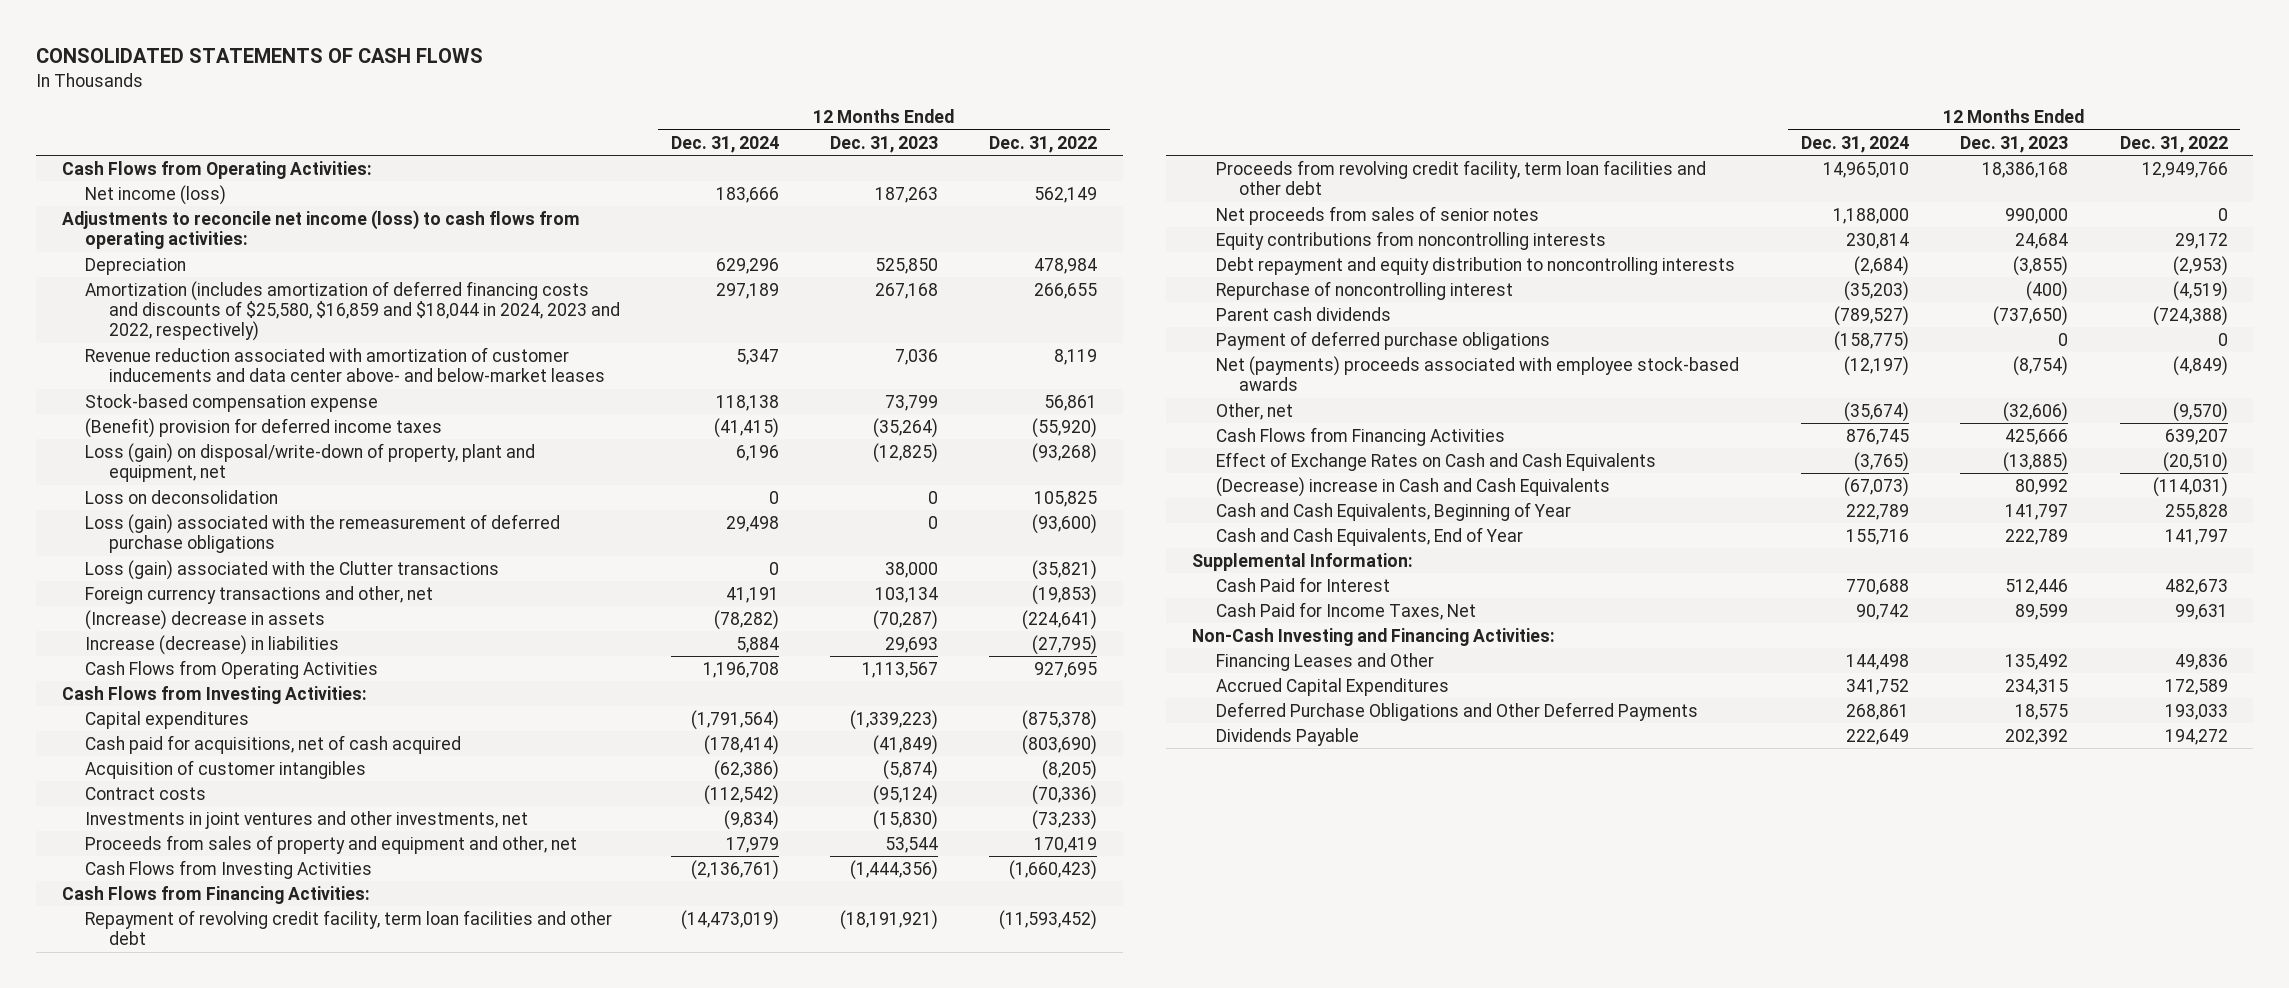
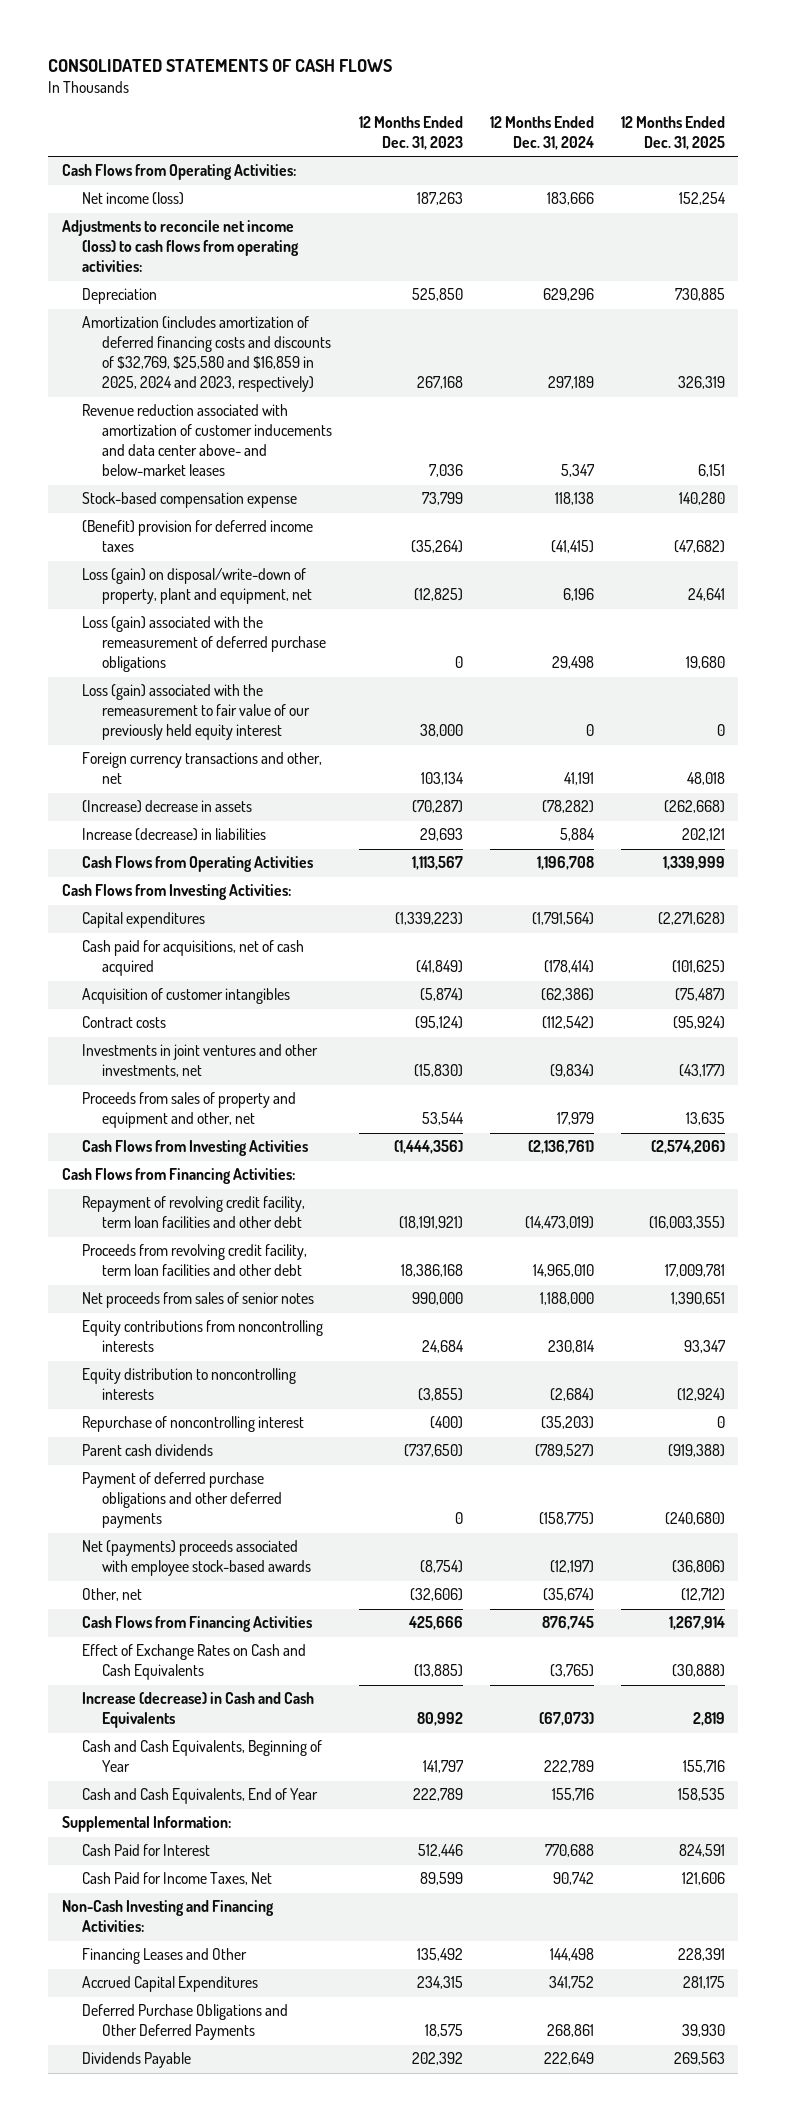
- | 12 Months Ended Dec. 31, 2024 | 12 Months Ended Dec. 31, 2023 | 12 Months Ended Dec. 31, 2022
+ | 12 Months Ended Dec. 31, 2023 | 12 Months Ended Dec. 31, 2024 | 12 Months Ended Dec. 31, 2025
- Amortization (includes amortization of deferred financing costs and discounts of $25,580, $16,859 and $18,044 in 2024, 2023 and 2022, respectively) | 297,189 | 267,168 | 266,655
+ Amortization (includes amortization of deferred financing costs and discounts of $32,769, $25,580 and $16,859 in 2025, 2024 and 2023, respectively) | 267,168 | 297,189 | 326,319
- Loss on deconsolidation | 0 | 0 | 105,825
- Loss (gain) associated with the Clutter transactions | 0 | 38,000 | (35,821)
+ Loss (gain) associated with the remeasurement to fair value of our previously held equity interest | 38,000 | 0 | 0
- Debt repayment and equity distribution to noncontrolling interests | (2,684) | (3,855) | (2,953)
+ Equity distribution to noncontrolling interests | (3,855) | (2,684) | (12,924)
- Payment of deferred purchase obligations | (158,775) | 0 | 0
+ Payment of deferred purchase obligations and other deferred payments | 0 | (158,775) | (240,680)
- (Decrease) increase in Cash and Cash Equivalents | (67,073) | 80,992 | (114,031)
+ Increase (decrease) in Cash and Cash Equivalents | 80,992 | (67,073) | 2,819

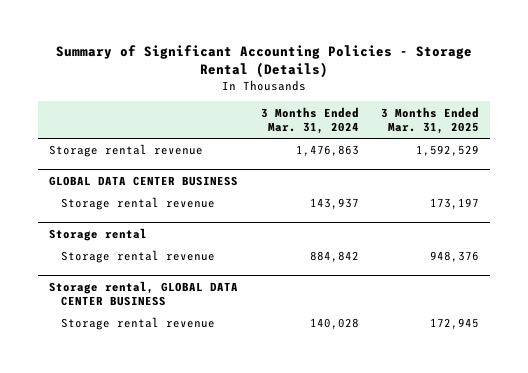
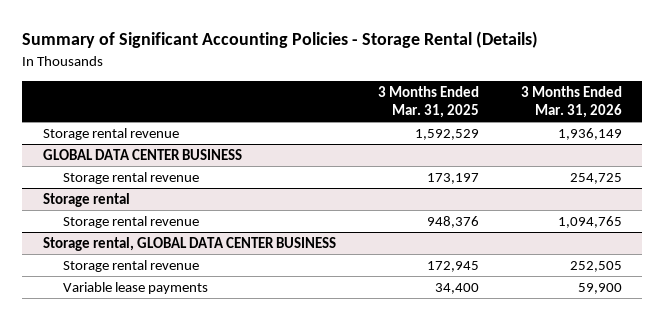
- | 3 Months Ended Mar. 31, 2024 | 3 Months Ended Mar. 31, 2025
+ | 3 Months Ended Mar. 31, 2025 | 3 Months Ended Mar. 31, 2026
@ Storage rental, GLOBAL DATA CENTER BUSINESS
+ Variable lease payments | 34,400 | 59,900

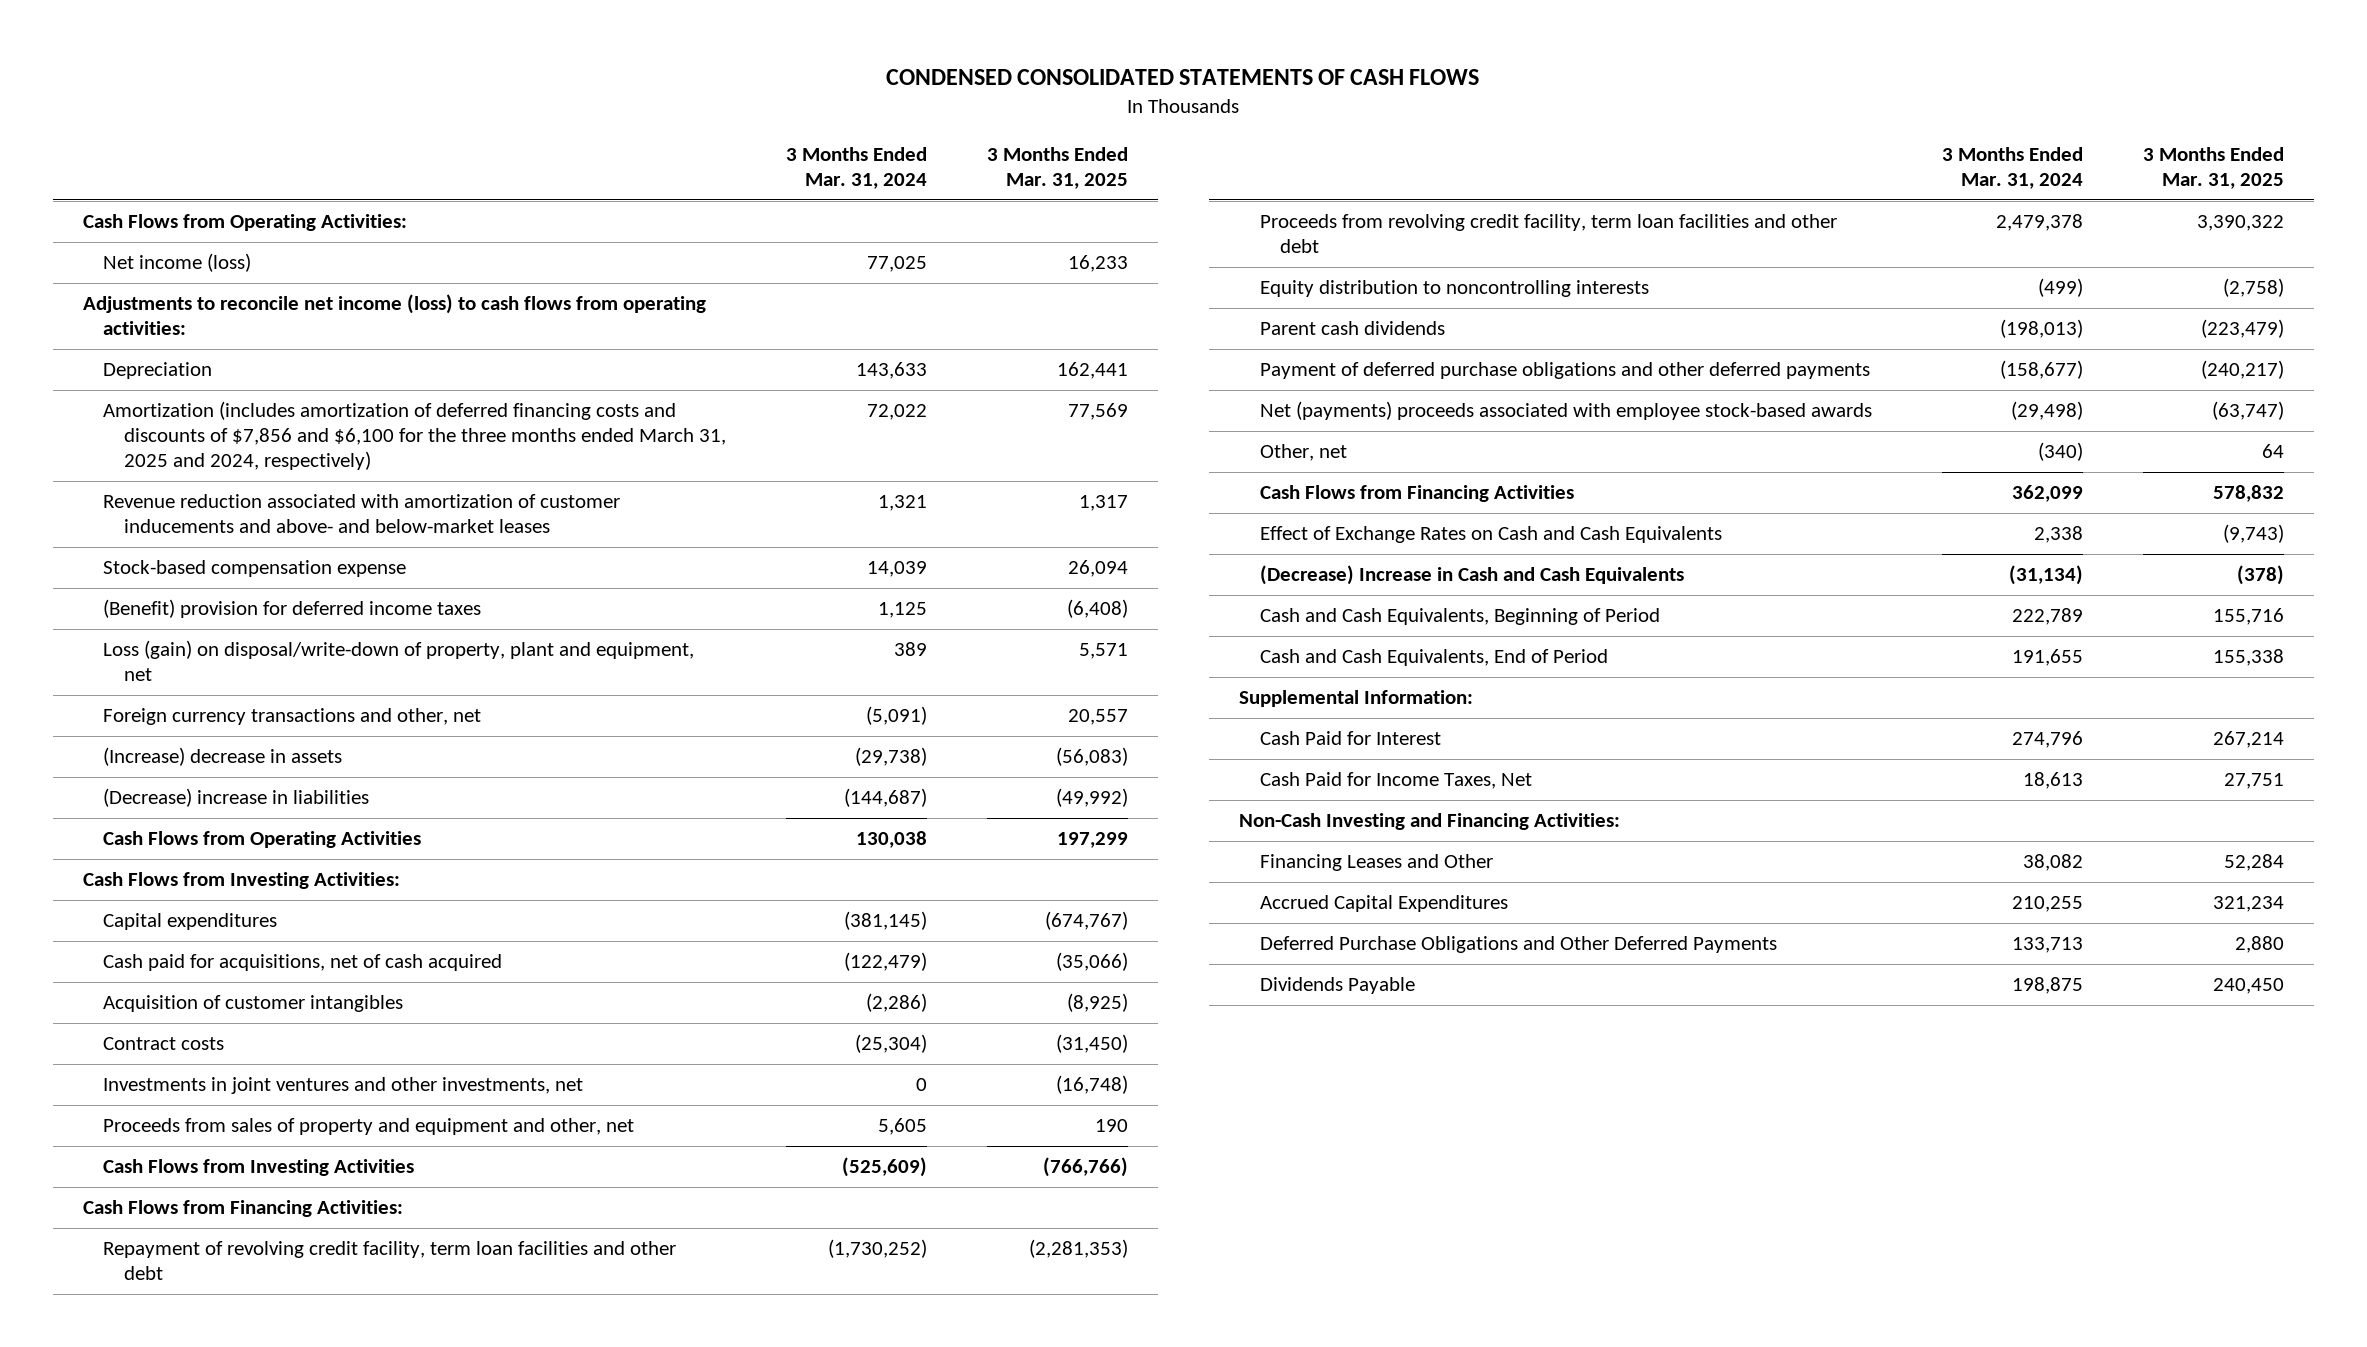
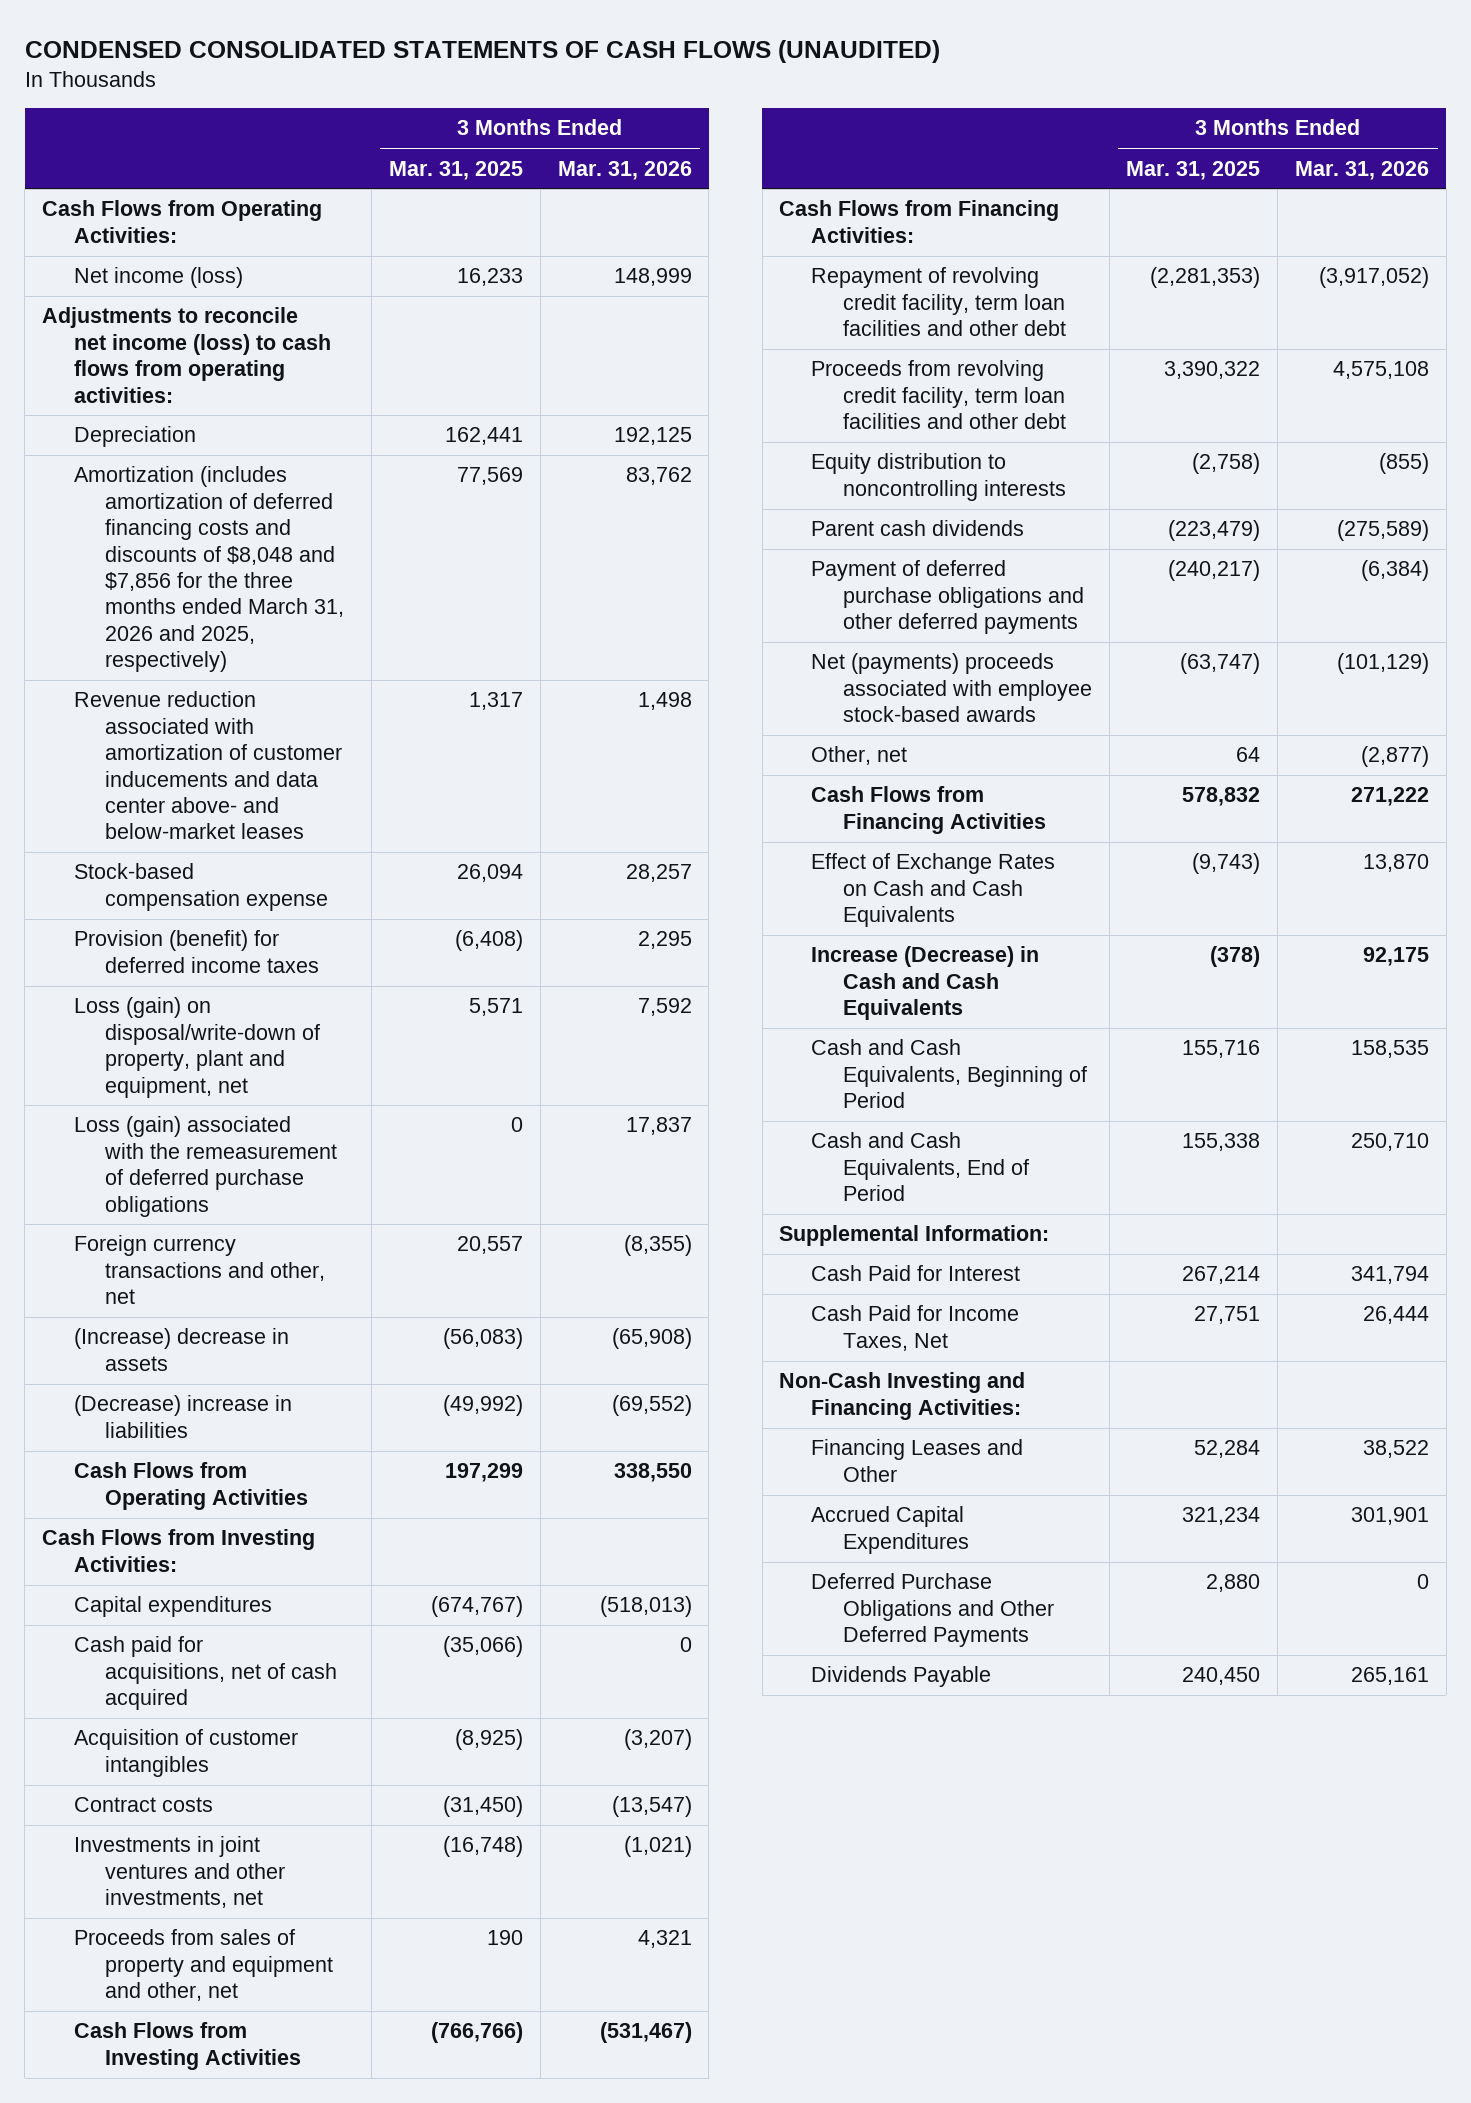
- CONDENSED CONSOLIDATED STATEMENTS OF CASH FLOWS
+ CONDENSED CONSOLIDATED STATEMENTS OF CASH FLOWS (UNAUDITED)
- | 3 Months Ended Mar. 31, 2024 | 3 Months Ended Mar. 31, 2025
+ | 3 Months Ended Mar. 31, 2025 | 3 Months Ended Mar. 31, 2026
- Amortization (includes amortization of deferred financing costs and discounts of $7,856 and $6,100 for the three months ended March 31, 2025 and 2024, respectively) | 72,022 | 77,569
- Revenue reduction associated with amortization of customer inducements and above- and below-market leases | 1,321 | 1,317
+ Amortization (includes amortization of deferred financing costs and discounts of $8,048 and $7,856 for the three months ended March 31, 2026 and 2025, respectively) | 77,569 | 83,762
+ Revenue reduction associated with amortization of customer inducements and data center above- and below-market leases | 1,317 | 1,498
- (Benefit) provision for deferred income taxes | 1,125 | (6,408)
+ Provision (benefit) for deferred income taxes | (6,408) | 2,295
+ Loss (gain) associated with the remeasurement of deferred purchase obligations | 0 | 17,837
- (Decrease) Increase in Cash and Cash Equivalents | (31,134) | (378)
+ Increase (Decrease) in Cash and Cash Equivalents | (378) | 92,175

